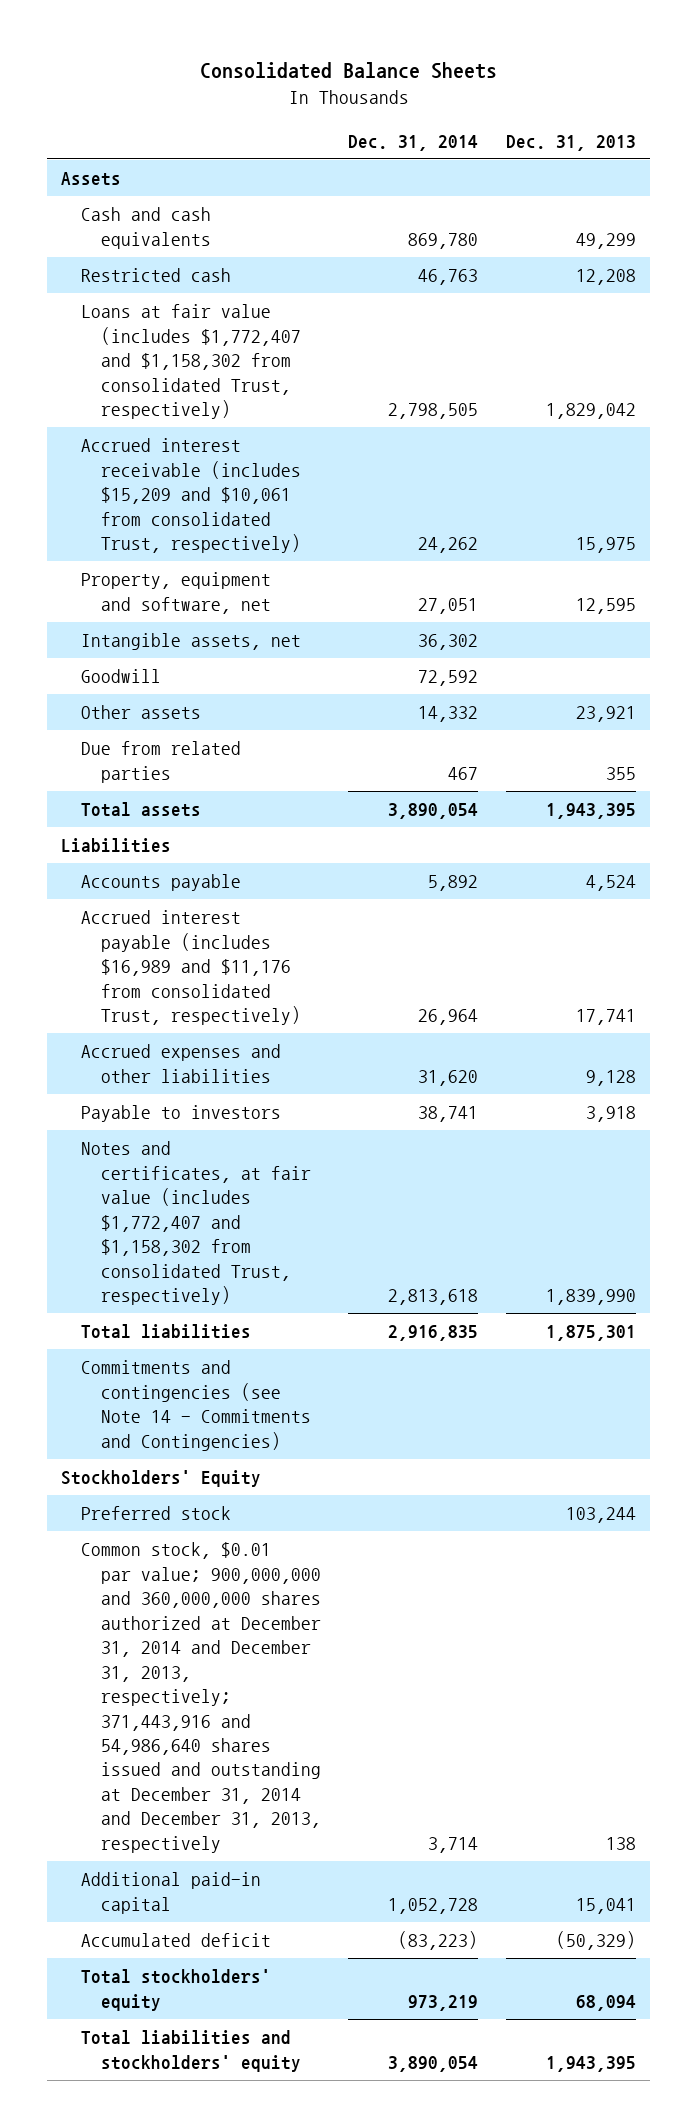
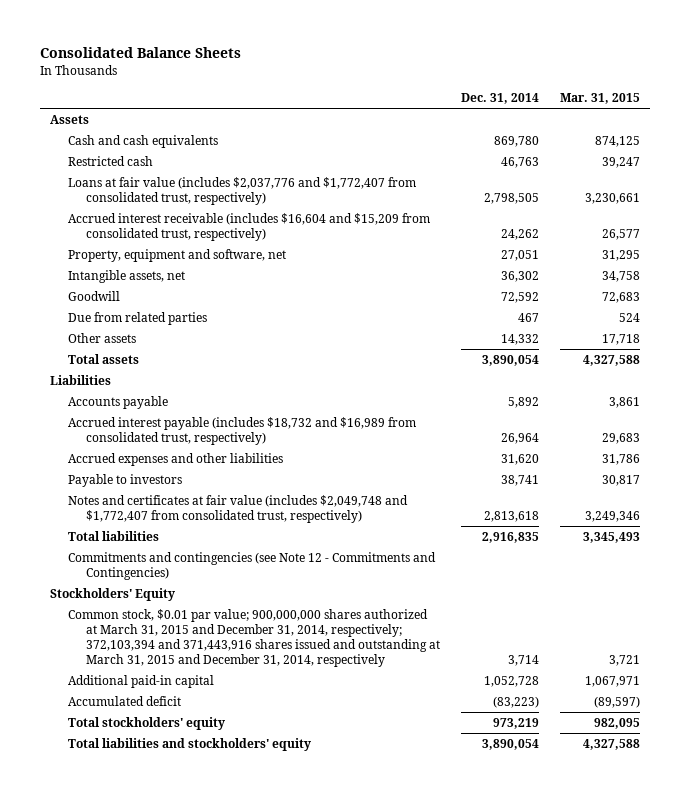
- | Dec. 31, 2014 | Dec. 31, 2013
+ | Dec. 31, 2014 | Mar. 31, 2015
- Loans at fair value (includes $1,772,407 and $1,158,302 from consolidated Trust, respectively) | 2,798,505 | 1,829,042
- Accrued interest receivable (includes $15,209 and $10,061 from consolidated Trust, respectively) | 24,262 | 15,975
+ Loans at fair value (includes $2,037,776 and $1,772,407 from consolidated trust, respectively) | 2,798,505 | 3,230,661
+ Accrued interest receivable (includes $16,604 and $15,209 from consolidated trust, respectively) | 24,262 | 26,577
moved down: Other assets | 14,332 | 17,718
- Accrued interest payable (includes $16,989 and $11,176 from consolidated Trust, respectively) | 26,964 | 17,741
+ Accrued interest payable (includes $18,732 and $16,989 from consolidated trust, respectively) | 26,964 | 29,683
- Notes and certificates, at fair value (includes $1,772,407 and $1,158,302 from consolidated Trust, respectively) | 2,813,618 | 1,839,990
+ Notes and certificates at fair value (includes $2,049,748 and $1,772,407 from consolidated trust, respectively) | 2,813,618 | 3,249,346
- Commitments and contingencies (see Note 14 - Commitments and Contingencies)
+ Commitments and contingencies (see Note 12 - Commitments and Contingencies)
- Preferred stock | | 103,244
- Common stock, $0.01 par value; 900,000,000 and 360,000,000 shares authorized at December 31, 2014 and December 31, 2013, respectively; 371,443,916 and 54,986,640 shares issued and outstanding at December 31, 2014 and December 31, 2013, respectively | 3,714 | 138
+ Common stock, $0.01 par value; 900,000,000 shares authorized at March 31, 2015 and December 31, 2014, respectively; 372,103,394 and 371,443,916 shares issued and outstanding at March 31, 2015 and December 31, 2014, respectively | 3,714 | 3,721

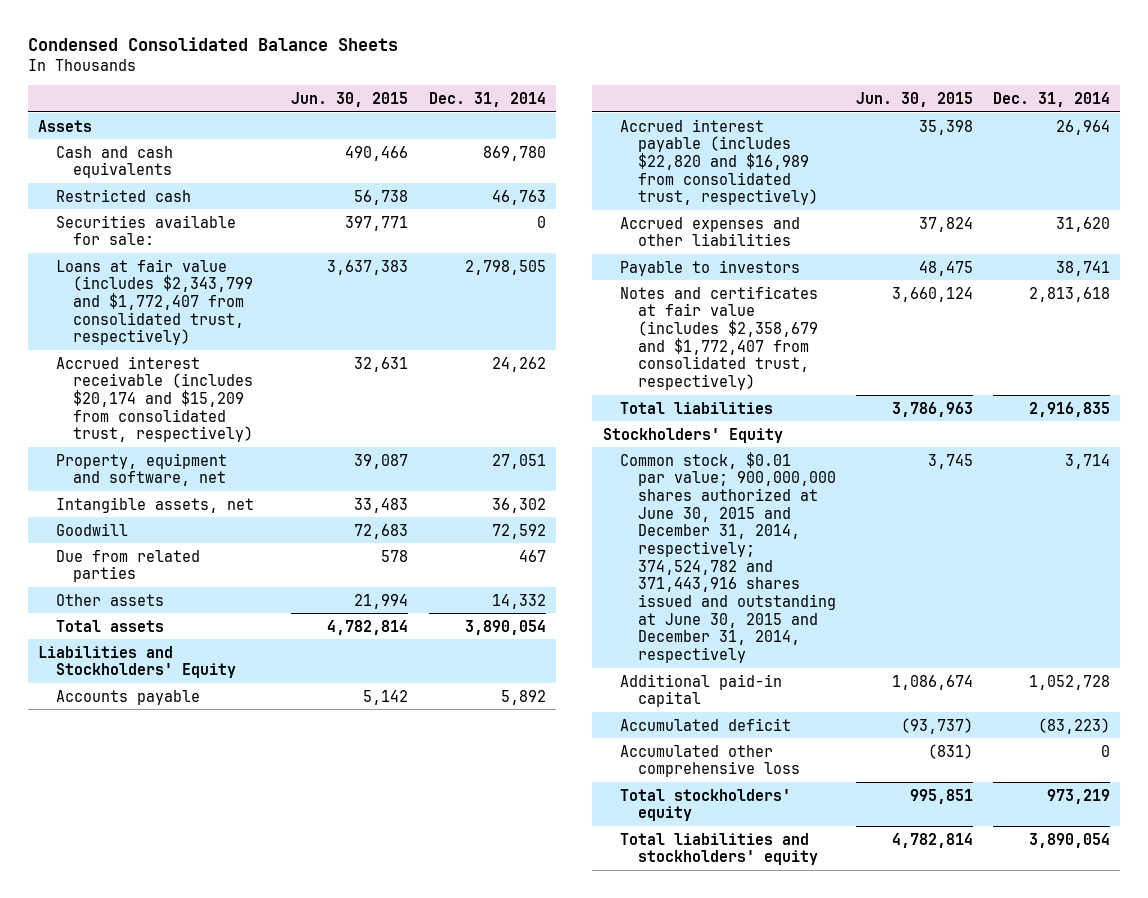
- Consolidated Balance Sheets
+ Condensed Consolidated Balance Sheets
- | Dec. 31, 2014 | Mar. 31, 2015
+ | Jun. 30, 2015 | Dec. 31, 2014
- Loans at fair value (includes $2,037,776 and $1,772,407 from consolidated trust, respectively) | 2,798,505 | 3,230,661
- Accrued interest receivable (includes $16,604 and $15,209 from consolidated trust, respectively) | 24,262 | 26,577
+ Securities available for sale: | 397,771 | 0
+ Loans at fair value (includes $2,343,799 and $1,772,407 from consolidated trust, respectively) | 3,637,383 | 2,798,505
+ Accrued interest receivable (includes $20,174 and $15,209 from consolidated trust, respectively) | 32,631 | 24,262
- Liabilities
+ Liabilities and Stockholders' Equity
- Accrued interest payable (includes $18,732 and $16,989 from consolidated trust, respectively) | 26,964 | 29,683
+ Accrued interest payable (includes $22,820 and $16,989 from consolidated trust, respectively) | 35,398 | 26,964
- Notes and certificates at fair value (includes $2,049,748 and $1,772,407 from consolidated trust, respectively) | 2,813,618 | 3,249,346
+ Notes and certificates at fair value (includes $2,358,679 and $1,772,407 from consolidated trust, respectively) | 3,660,124 | 2,813,618
- Commitments and contingencies (see Note 12 - Commitments and Contingencies)
- Common stock, $0.01 par value; 900,000,000 shares authorized at March 31, 2015 and December 31, 2014, respectively; 372,103,394 and 371,443,916 shares issued and outstanding at March 31, 2015 and December 31, 2014, respectively | 3,714 | 3,721
+ Common stock, $0.01 par value; 900,000,000 shares authorized at June 30, 2015 and December 31, 2014, respectively; 374,524,782 and 371,443,916 shares issued and outstanding at June 30, 2015 and December 31, 2014, respectively | 3,745 | 3,714
+ Accumulated other comprehensive loss | (831) | 0

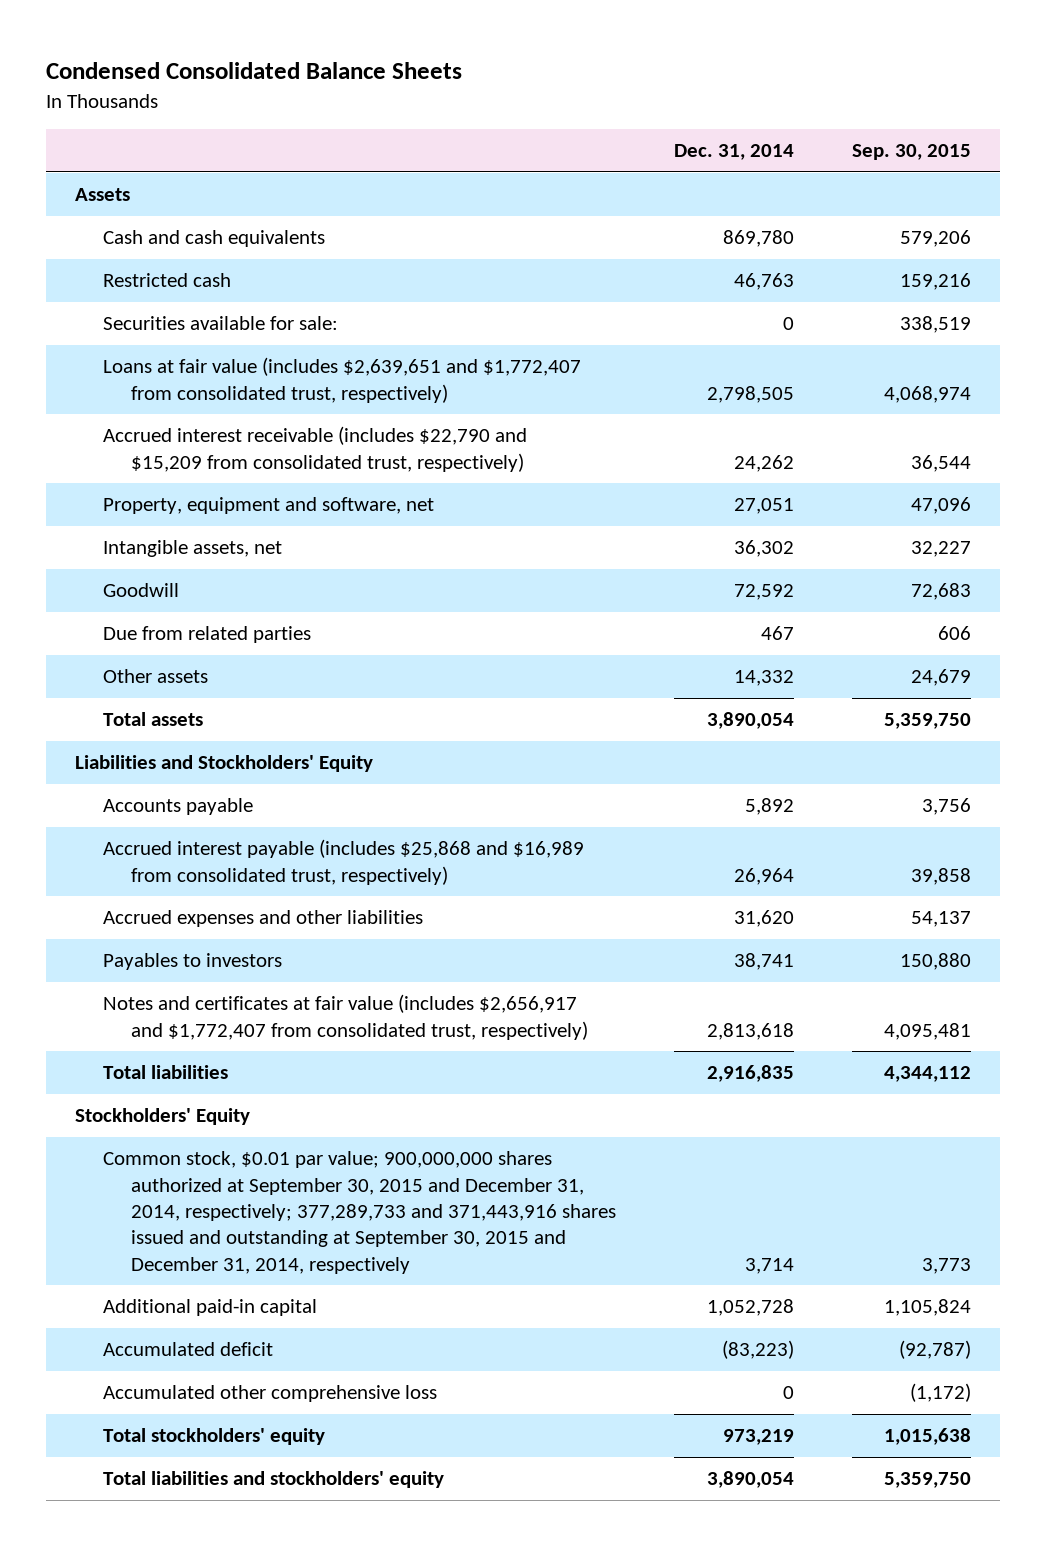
- | Jun. 30, 2015 | Dec. 31, 2014
+ | Dec. 31, 2014 | Sep. 30, 2015
- Loans at fair value (includes $2,343,799 and $1,772,407 from consolidated trust, respectively) | 3,637,383 | 2,798,505
- Accrued interest receivable (includes $20,174 and $15,209 from consolidated trust, respectively) | 32,631 | 24,262
+ Loans at fair value (includes $2,639,651 and $1,772,407 from consolidated trust, respectively) | 2,798,505 | 4,068,974
+ Accrued interest receivable (includes $22,790 and $15,209 from consolidated trust, respectively) | 24,262 | 36,544
- Accrued interest payable (includes $22,820 and $16,989 from consolidated trust, respectively) | 35,398 | 26,964
+ Accrued interest payable (includes $25,868 and $16,989 from consolidated trust, respectively) | 26,964 | 39,858
- Payable to investors | 48,475 | 38,741
- Notes and certificates at fair value (includes $2,358,679 and $1,772,407 from consolidated trust, respectively) | 3,660,124 | 2,813,618
+ Payables to investors | 38,741 | 150,880
+ Notes and certificates at fair value (includes $2,656,917 and $1,772,407 from consolidated trust, respectively) | 2,813,618 | 4,095,481
- Common stock, $0.01 par value; 900,000,000 shares authorized at June 30, 2015 and December 31, 2014, respectively; 374,524,782 and 371,443,916 shares issued and outstanding at June 30, 2015 and December 31, 2014, respectively | 3,745 | 3,714
+ Common stock, $0.01 par value; 900,000,000 shares authorized at September 30, 2015 and December 31, 2014, respectively; 377,289,733 and 371,443,916 shares issued and outstanding at September 30, 2015 and December 31, 2014, respectively | 3,714 | 3,773

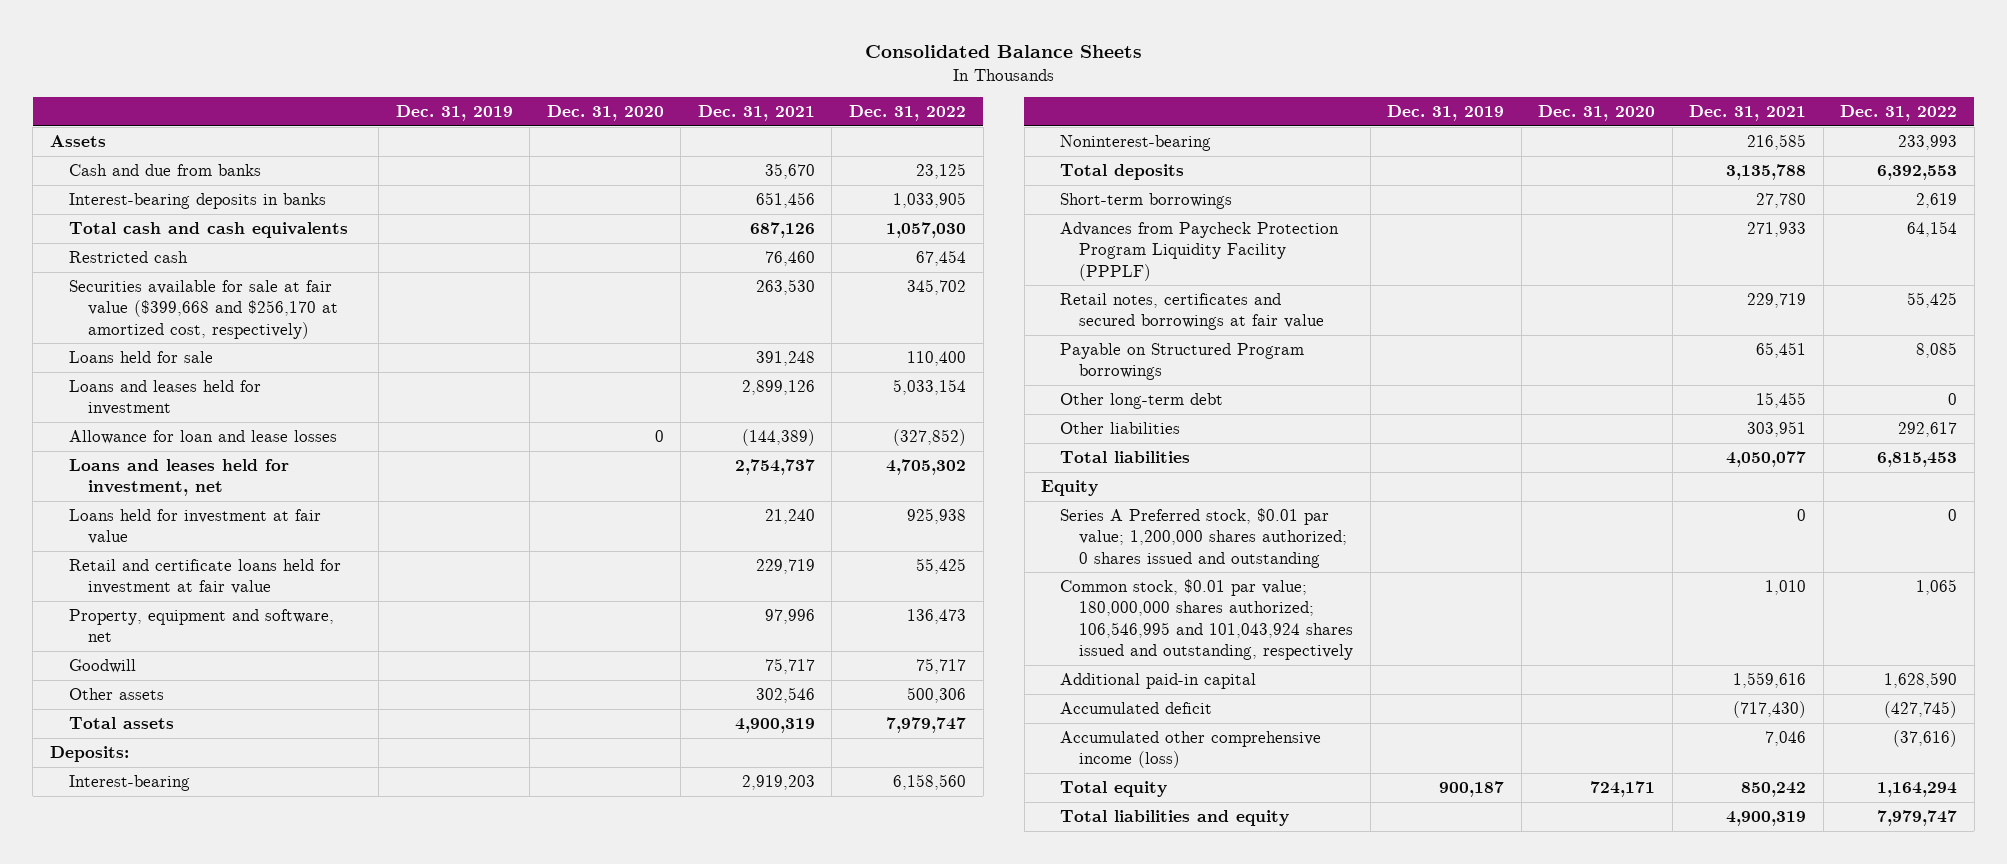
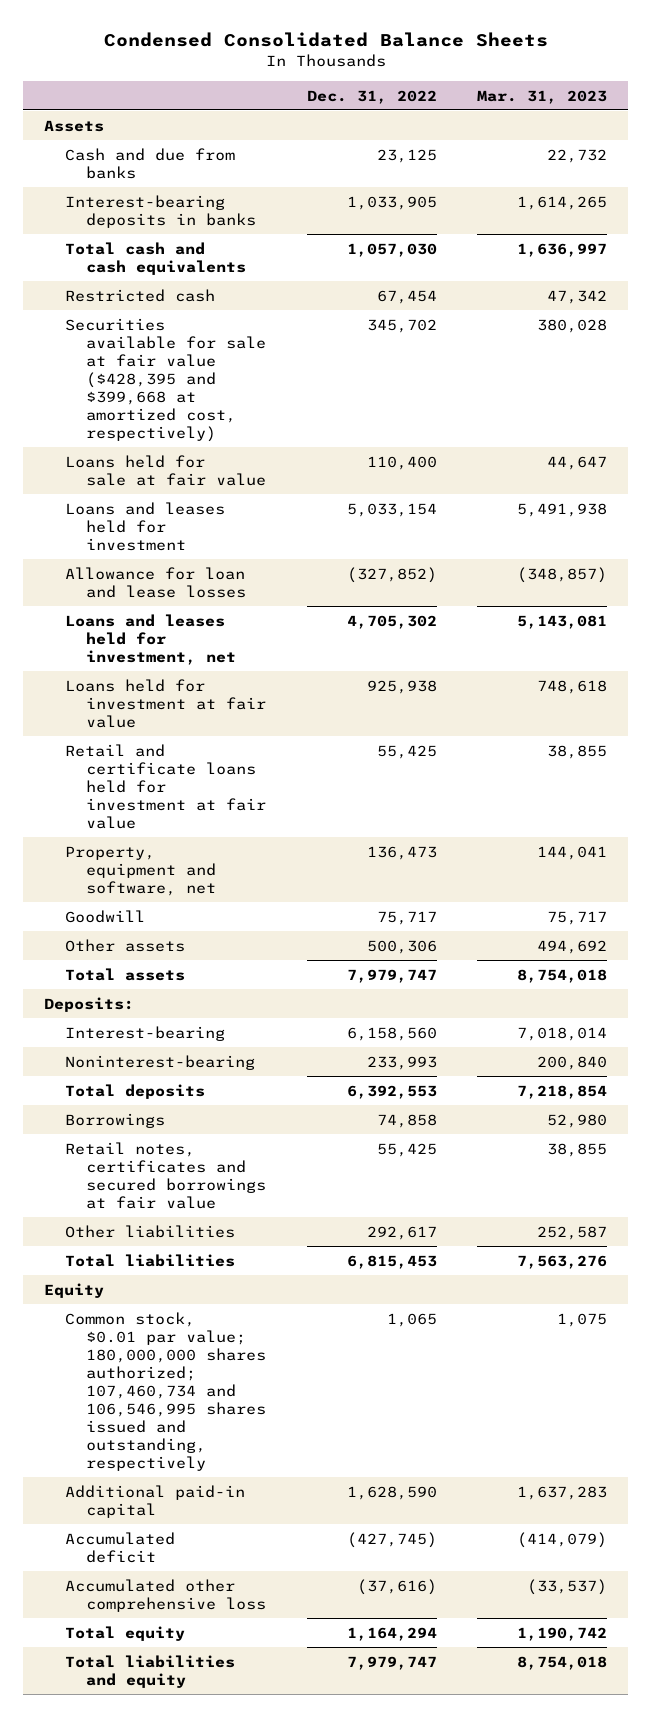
- Consolidated Balance Sheets
+ Condensed Consolidated Balance Sheets
- | Dec. 31, 2019 | Dec. 31, 2020 | Dec. 31, 2021 | Dec. 31, 2022
+ | Dec. 31, 2022 | Mar. 31, 2023
- Securities available for sale at fair value ($399,668 and $256,170 at amortized cost, respectively) | | | 263,530 | 345,702
- Loans held for sale | | | 391,248 | 110,400
+ Securities available for sale at fair value ($428,395 and $399,668 at amortized cost, respectively) | 345,702 | 380,028
+ Loans held for sale at fair value | 110,400 | 44,647
- Short-term borrowings | | | 27,780 | 2,619
- Advances from Paycheck Protection Program Liquidity Facility (PPPLF) | | | 271,933 | 64,154
+ Borrowings | 74,858 | 52,980
- Payable on Structured Program borrowings | | | 65,451 | 8,085
- Other long-term debt | | | 15,455 | 0
- Series A Preferred stock, $0.01 par value; 1,200,000 shares authorized; 0 shares issued and outstanding | | | 0 | 0
- Common stock, $0.01 par value; 180,000,000 shares authorized; 106,546,995 and 101,043,924 shares issued and outstanding, respectively | | | 1,010 | 1,065
+ Common stock, $0.01 par value; 180,000,000 shares authorized; 107,460,734 and 106,546,995 shares issued and outstanding, respectively | 1,065 | 1,075
- Accumulated other comprehensive income (loss) | | | 7,046 | (37,616)
+ Accumulated other comprehensive loss | (37,616) | (33,537)

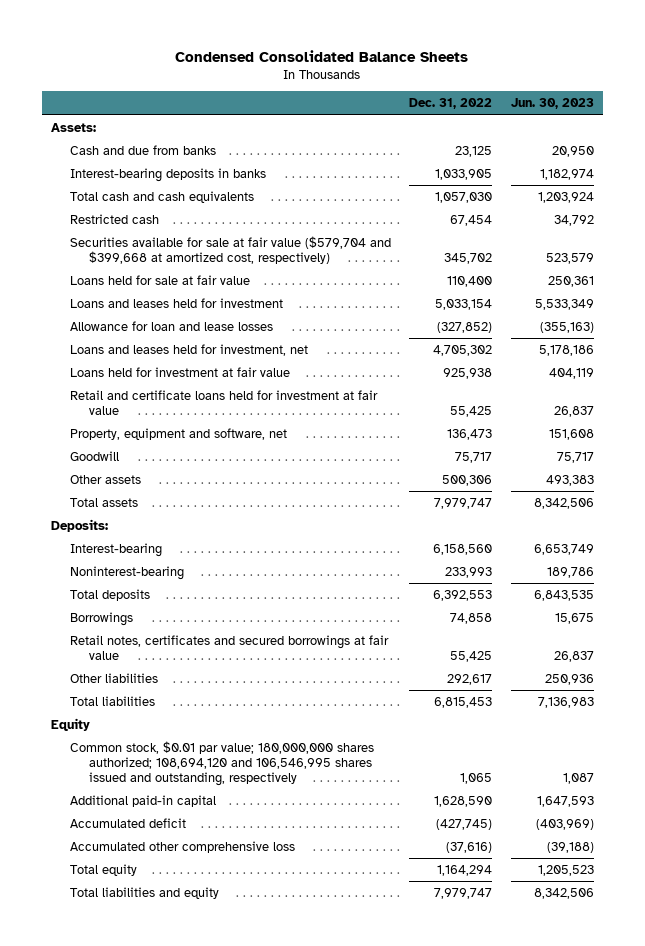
- | Dec. 31, 2022 | Mar. 31, 2023
+ | Dec. 31, 2022 | Jun. 30, 2023
- Assets
+ Assets:
- Securities available for sale at fair value ($428,395 and $399,668 at amortized cost, respectively) | 345,702 | 380,028
+ Securities available for sale at fair value ($579,704 and $399,668 at amortized cost, respectively) | 345,702 | 523,579
- Common stock, $0.01 par value; 180,000,000 shares authorized; 107,460,734 and 106,546,995 shares issued and outstanding, respectively | 1,065 | 1,075
+ Common stock, $0.01 par value; 180,000,000 shares authorized; 108,694,120 and 106,546,995 shares issued and outstanding, respectively | 1,065 | 1,087

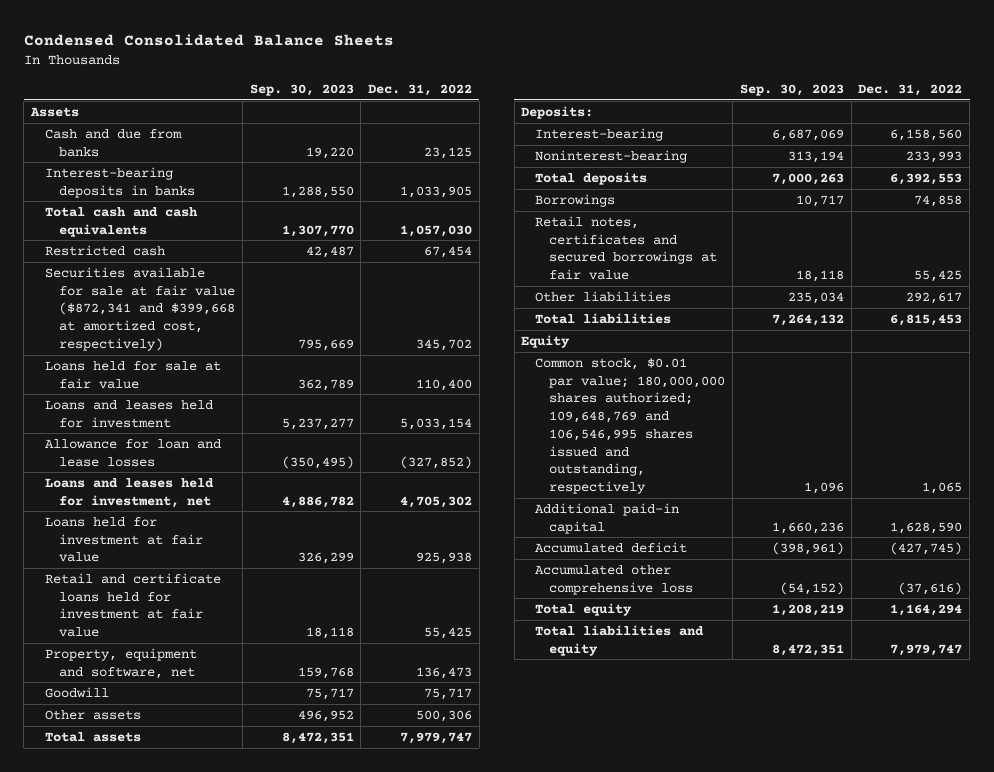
- | Dec. 31, 2022 | Jun. 30, 2023
+ | Sep. 30, 2023 | Dec. 31, 2022
- Assets:
+ Assets
- Securities available for sale at fair value ($579,704 and $399,668 at amortized cost, respectively) | 345,702 | 523,579
+ Securities available for sale at fair value ($872,341 and $399,668 at amortized cost, respectively) | 795,669 | 345,702
- Common stock, $0.01 par value; 180,000,000 shares authorized; 108,694,120 and 106,546,995 shares issued and outstanding, respectively | 1,065 | 1,087
+ Common stock, $0.01 par value; 180,000,000 shares authorized; 109,648,769 and 106,546,995 shares issued and outstanding, respectively | 1,096 | 1,065

